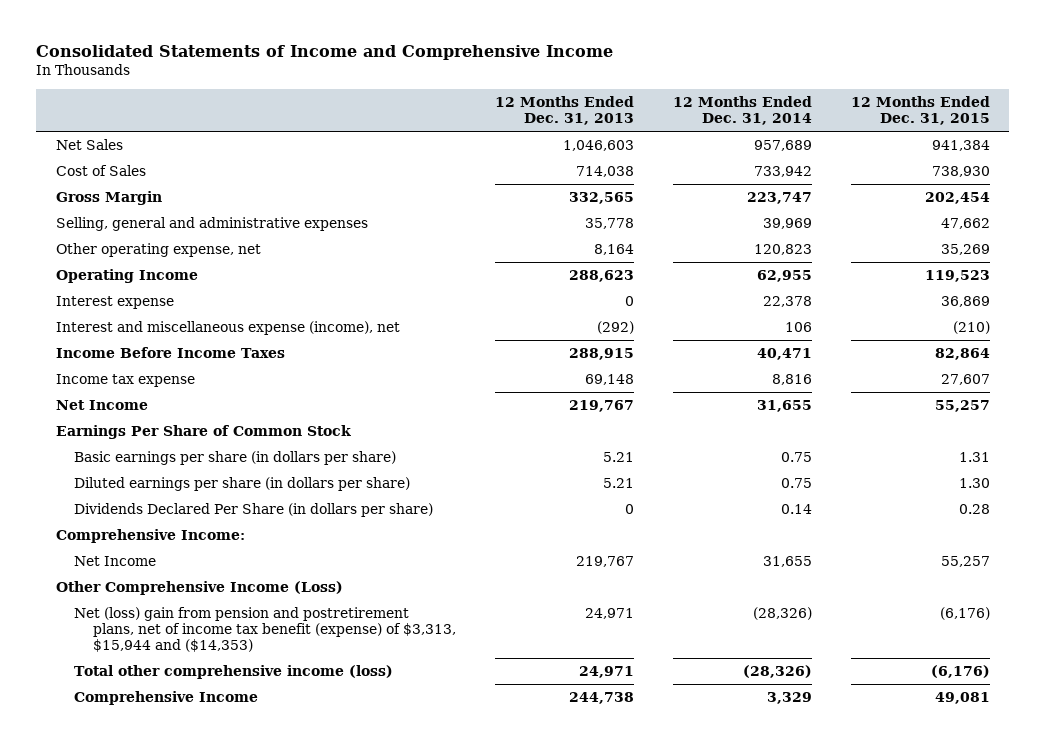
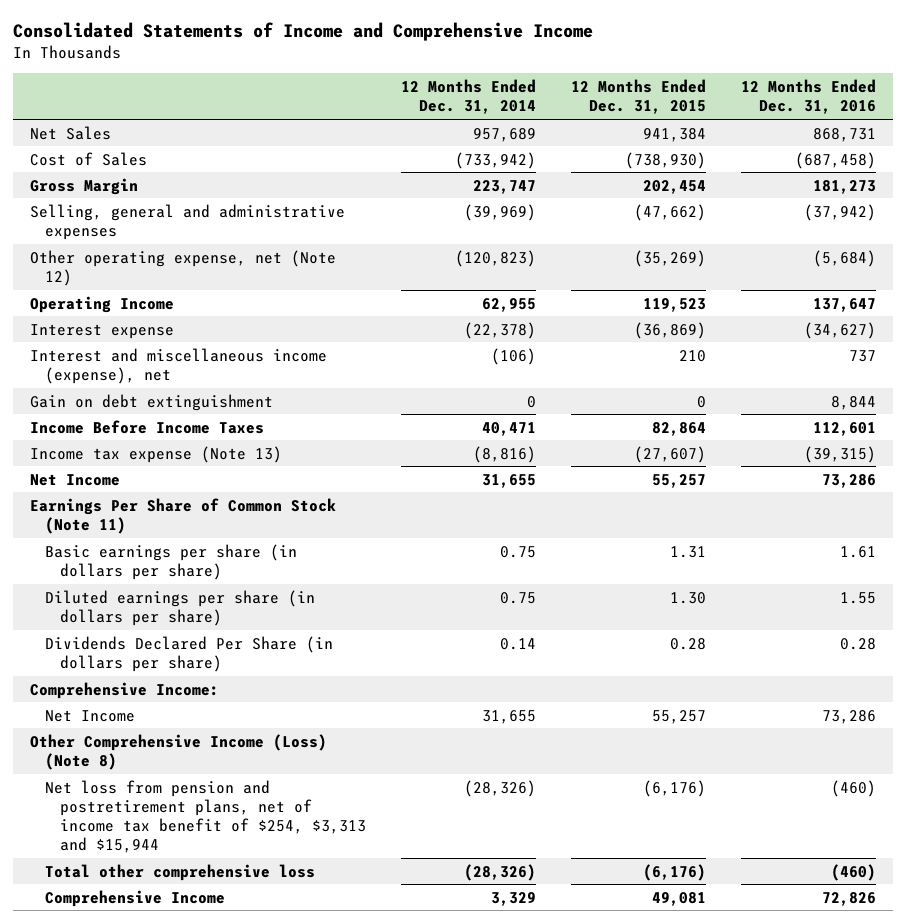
- | 12 Months Ended Dec. 31, 2013 | 12 Months Ended Dec. 31, 2014 | 12 Months Ended Dec. 31, 2015
+ | 12 Months Ended Dec. 31, 2014 | 12 Months Ended Dec. 31, 2015 | 12 Months Ended Dec. 31, 2016
- Cost of Sales | 714,038 | 733,942 | 738,930
+ Cost of Sales | (733,942) | (738,930) | (687,458)
- Selling, general and administrative expenses | 35,778 | 39,969 | 47,662
- Other operating expense, net | 8,164 | 120,823 | 35,269
+ Selling, general and administrative expenses | (39,969) | (47,662) | (37,942)
+ Other operating expense, net (Note 12) | (120,823) | (35,269) | (5,684)
- Interest expense | 0 | 22,378 | 36,869
- Interest and miscellaneous expense (income), net | (292) | 106 | (210)
+ Interest expense | (22,378) | (36,869) | (34,627)
+ Interest and miscellaneous income (expense), net | (106) | 210 | 737
+ Gain on debt extinguishment | 0 | 0 | 8,844
- Income tax expense | 69,148 | 8,816 | 27,607
+ Income tax expense (Note 13) | (8,816) | (27,607) | (39,315)
- Earnings Per Share of Common Stock
+ Earnings Per Share of Common Stock (Note 11)
- Other Comprehensive Income (Loss)
- Net (loss) gain from pension and postretirement plans, net of income tax benefit (expense) of $3,313, $15,944 and ($14,353) | 24,971 | (28,326) | (6,176)
- Total other comprehensive income (loss) | 24,971 | (28,326) | (6,176)
+ Other Comprehensive Income (Loss) (Note 8)
+ Net loss from pension and postretirement plans, net of income tax benefit of $254, $3,313 and $15,944 | (28,326) | (6,176) | (460)
+ Total other comprehensive loss | (28,326) | (6,176) | (460)

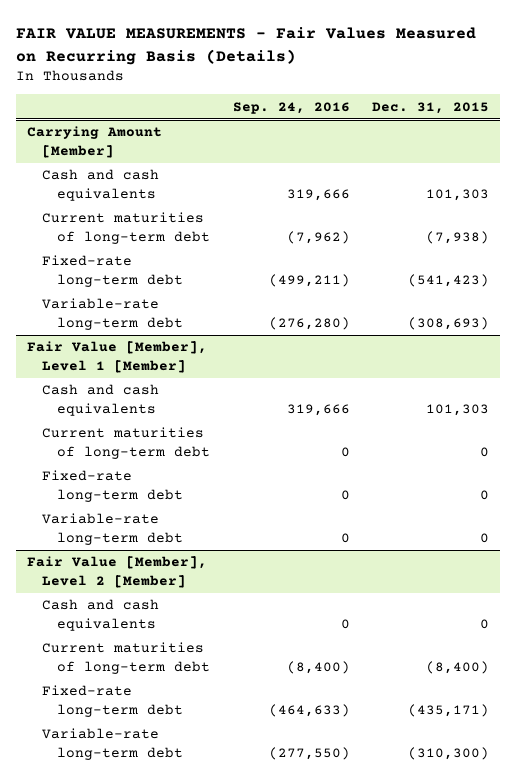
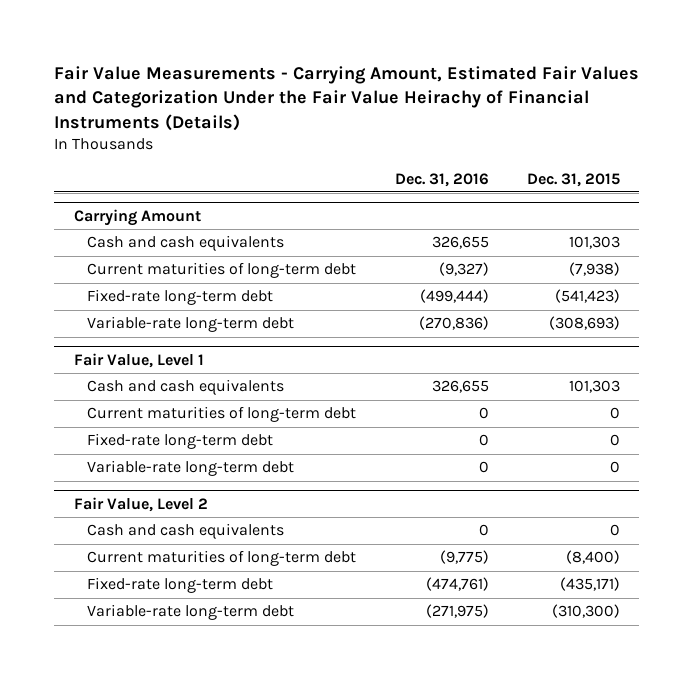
- FAIR VALUE MEASUREMENTS - Fair Values Measured on Recurring Basis (Details)
+ Fair Value Measurements - Carrying Amount, Estimated Fair Values and Categorization Under the Fair Value Heirachy of Financial Instruments (Details)
- | Sep. 24, 2016 | Dec. 31, 2015
+ | Dec. 31, 2016 | Dec. 31, 2015
- Carrying Amount [Member]
+ Carrying Amount
- Fair Value [Member], Level 1 [Member]
+ Fair Value, Level 1
- Fair Value [Member], Level 2 [Member]
+ Fair Value, Level 2

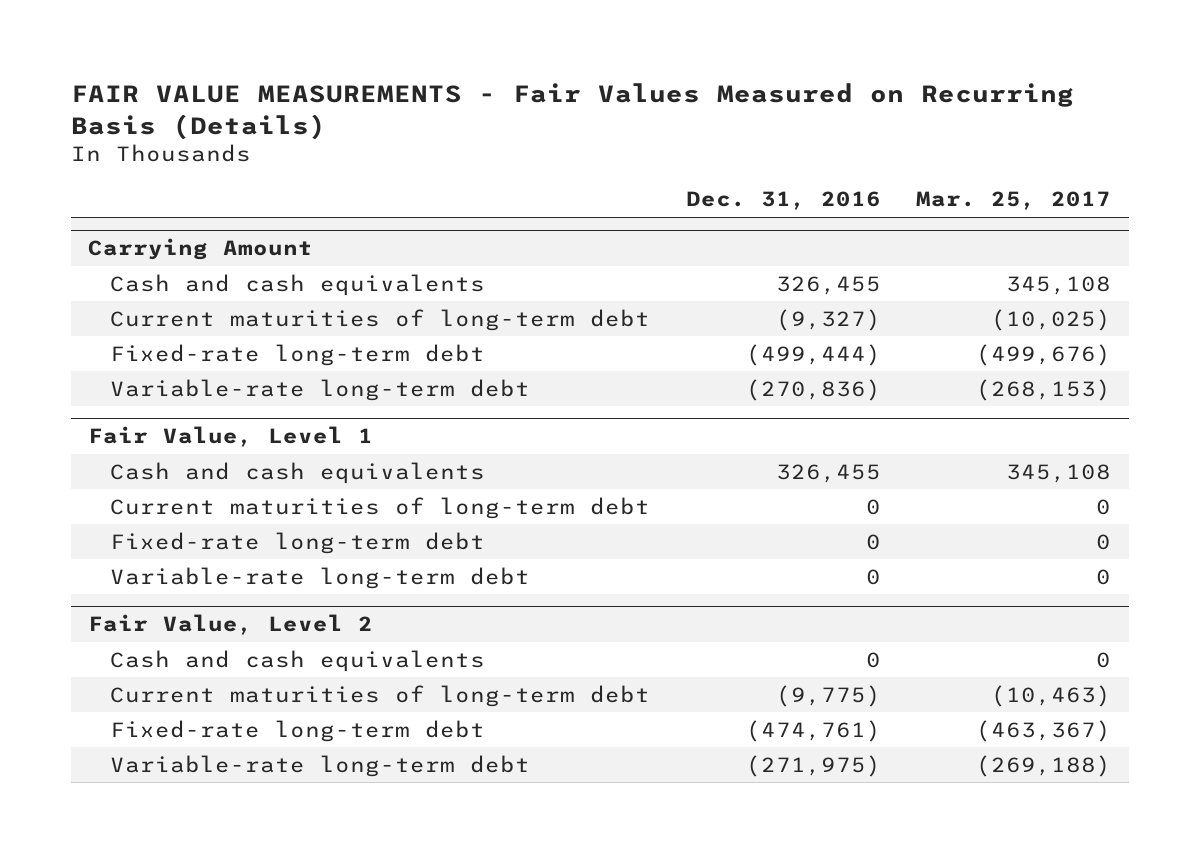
- Fair Value Measurements - Carrying Amount, Estimated Fair Values and Categorization Under the Fair Value Heirachy of Financial Instruments (Details)
+ FAIR VALUE MEASUREMENTS - Fair Values Measured on Recurring Basis (Details)
- | Dec. 31, 2016 | Dec. 31, 2015
+ | Dec. 31, 2016 | Mar. 25, 2017
@ Carrying Amount
- Cash and cash equivalents | 326,655 | 101,303
+ Cash and cash equivalents | 326,455 | 345,108
@ Fair Value, Level 1
- Cash and cash equivalents | 326,655 | 101,303
+ Cash and cash equivalents | 326,455 | 345,108

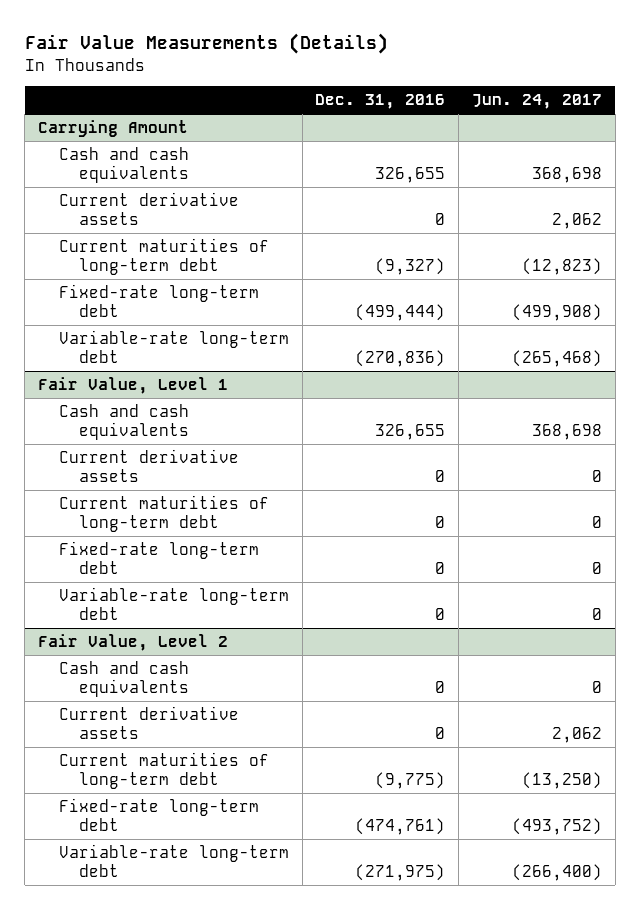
- FAIR VALUE MEASUREMENTS - Fair Values Measured on Recurring Basis (Details)
+ Fair Value Measurements (Details)
- | Dec. 31, 2016 | Mar. 25, 2017
+ | Dec. 31, 2016 | Jun. 24, 2017
@ Carrying Amount
- Cash and cash equivalents | 326,455 | 345,108
+ Cash and cash equivalents | 326,655 | 368,698
+ Current derivative assets | 0 | 2,062
@ Fair Value, Level 1
- Cash and cash equivalents | 326,455 | 345,108
+ Cash and cash equivalents | 326,655 | 368,698
+ Current derivative assets | 0 | 0
@ Fair Value, Level 2
+ Current derivative assets | 0 | 2,062

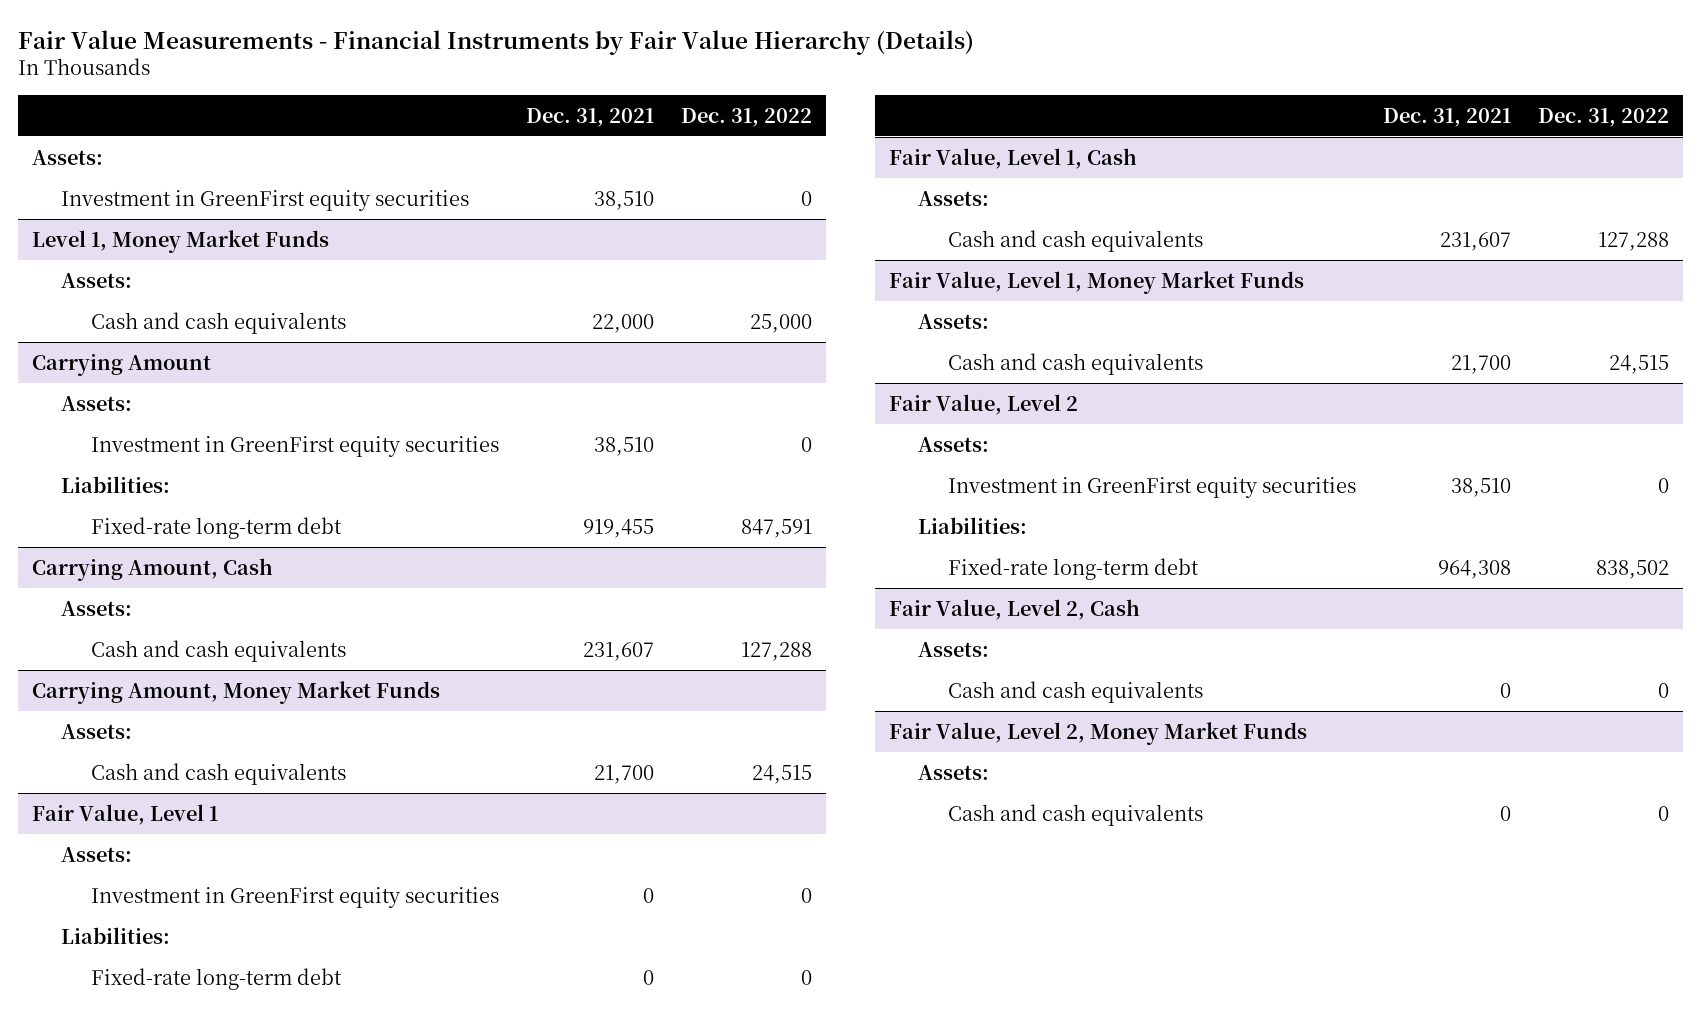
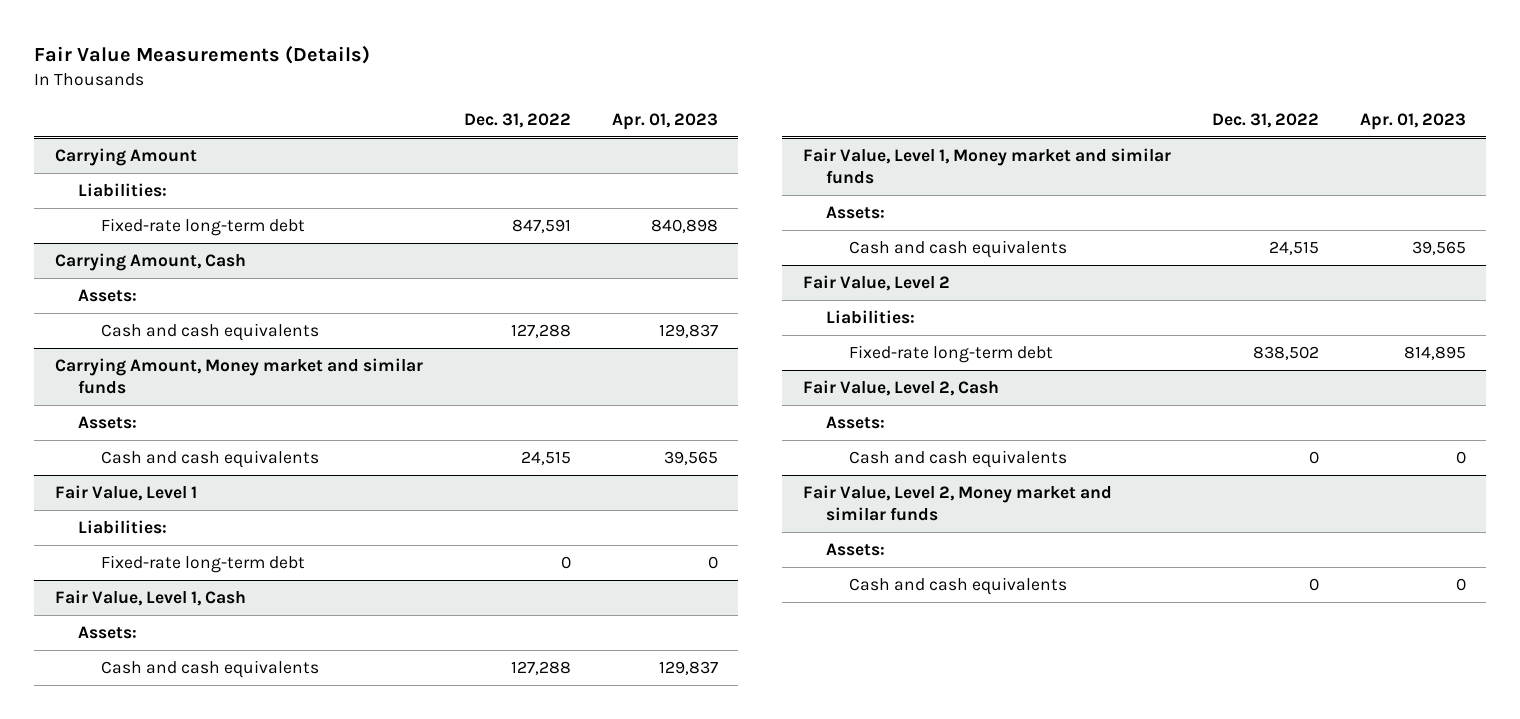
- Fair Value Measurements - Financial Instruments by Fair Value Hierarchy (Details)
+ Fair Value Measurements (Details)
- | Dec. 31, 2021 | Dec. 31, 2022
+ | Dec. 31, 2022 | Apr. 01, 2023
- Assets:
- Investment in GreenFirst equity securities | 38,510 | 0
- Level 1, Money Market Funds
- Assets:
- Cash and cash equivalents | 22,000 | 25,000
@ Carrying Amount
- Assets:
- Investment in GreenFirst equity securities | 38,510 | 0
- Carrying Amount, Money Market Funds
+ Carrying Amount, Money market and similar funds
@ Fair Value, Level 1
- Assets:
- Investment in GreenFirst equity securities | 0 | 0
- Fair Value, Level 1, Money Market Funds
+ Fair Value, Level 1, Money market and similar funds
@ Fair Value, Level 2
- Assets:
- Investment in GreenFirst equity securities | 38,510 | 0
- Fair Value, Level 2, Money Market Funds
+ Fair Value, Level 2, Money market and similar funds

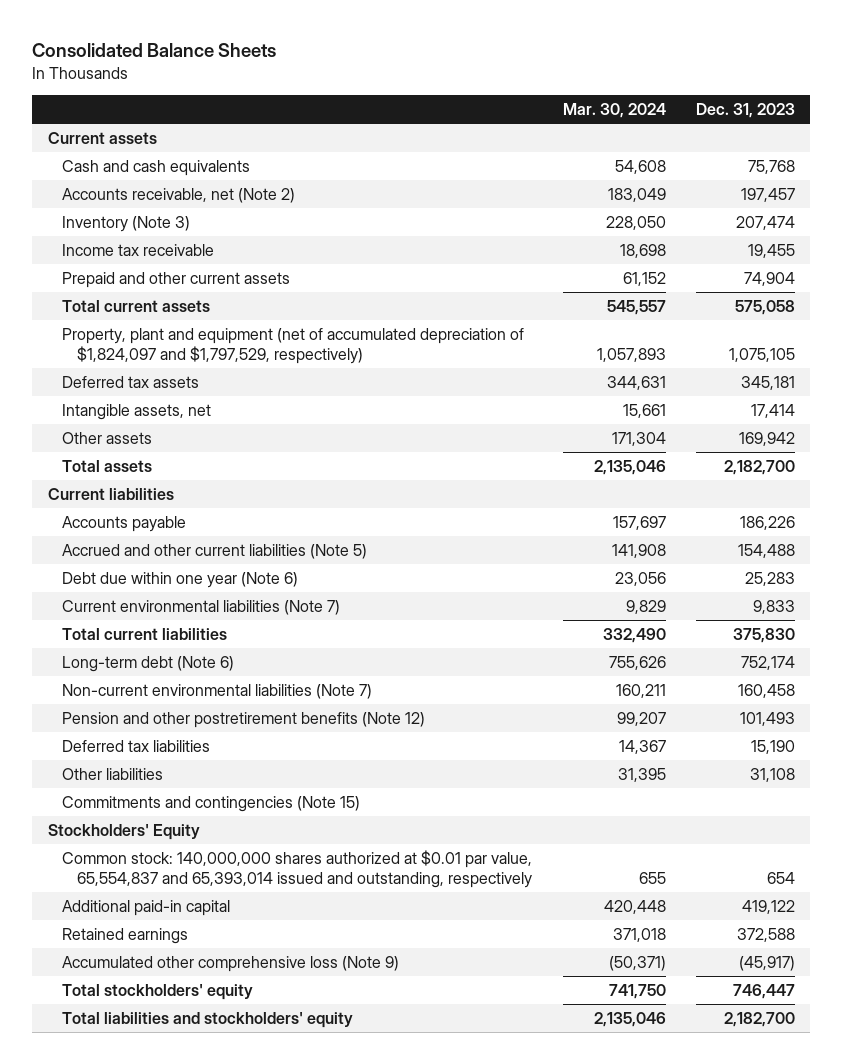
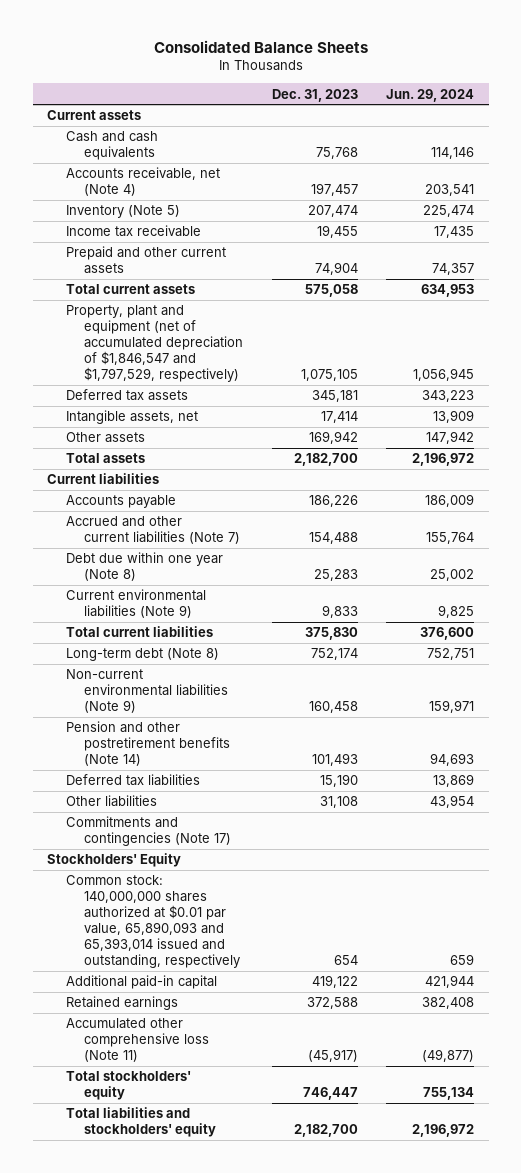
- | Mar. 30, 2024 | Dec. 31, 2023
+ | Dec. 31, 2023 | Jun. 29, 2024
- Accounts receivable, net (Note 2) | 183,049 | 197,457
- Inventory (Note 3) | 228,050 | 207,474
+ Accounts receivable, net (Note 4) | 197,457 | 203,541
+ Inventory (Note 5) | 207,474 | 225,474
- Property, plant and equipment (net of accumulated depreciation of $1,824,097 and $1,797,529, respectively) | 1,057,893 | 1,075,105
+ Property, plant and equipment (net of accumulated depreciation of $1,846,547 and $1,797,529, respectively) | 1,075,105 | 1,056,945
- Accrued and other current liabilities (Note 5) | 141,908 | 154,488
- Debt due within one year (Note 6) | 23,056 | 25,283
- Current environmental liabilities (Note 7) | 9,829 | 9,833
+ Accrued and other current liabilities (Note 7) | 154,488 | 155,764
+ Debt due within one year (Note 8) | 25,283 | 25,002
+ Current environmental liabilities (Note 9) | 9,833 | 9,825
- Long-term debt (Note 6) | 755,626 | 752,174
- Non-current environmental liabilities (Note 7) | 160,211 | 160,458
- Pension and other postretirement benefits (Note 12) | 99,207 | 101,493
+ Long-term debt (Note 8) | 752,174 | 752,751
+ Non-current environmental liabilities (Note 9) | 160,458 | 159,971
+ Pension and other postretirement benefits (Note 14) | 101,493 | 94,693
- Commitments and contingencies (Note 15)
+ Commitments and contingencies (Note 17)
- Common stock: 140,000,000 shares authorized at $0.01 par value, 65,554,837 and 65,393,014 issued and outstanding, respectively | 655 | 654
+ Common stock: 140,000,000 shares authorized at $0.01 par value, 65,890,093 and 65,393,014 issued and outstanding, respectively | 654 | 659
- Accumulated other comprehensive loss (Note 9) | (50,371) | (45,917)
+ Accumulated other comprehensive loss (Note 11) | (45,917) | (49,877)

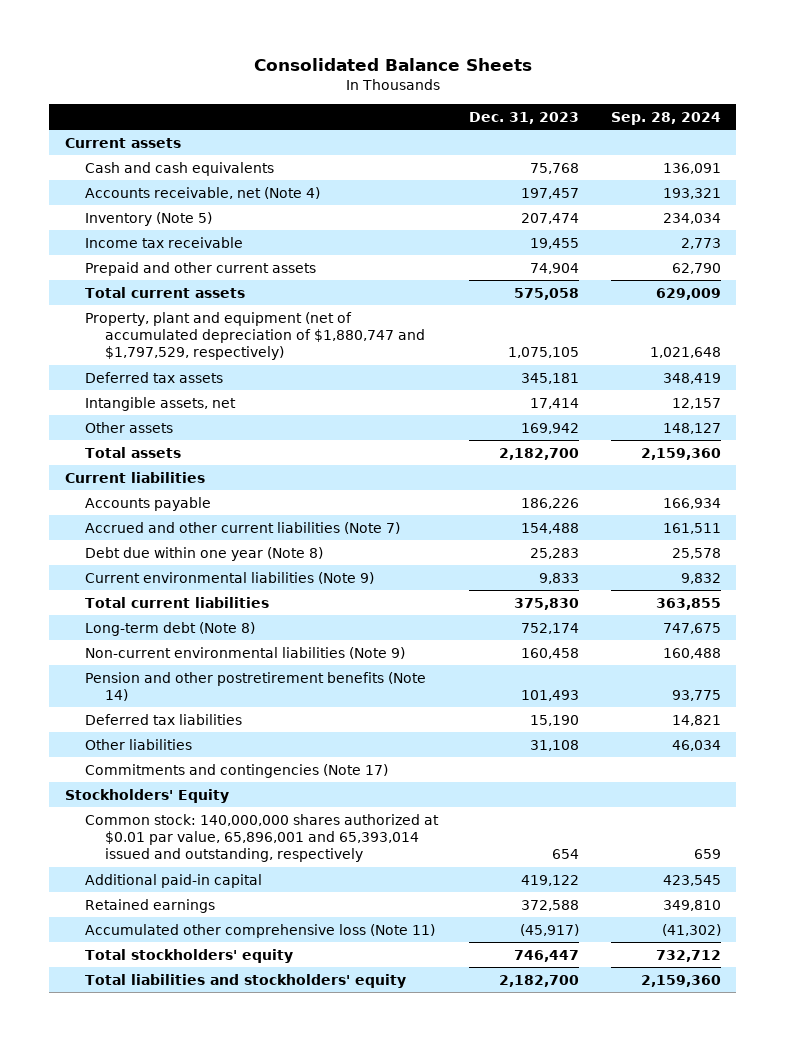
- | Dec. 31, 2023 | Jun. 29, 2024
+ | Dec. 31, 2023 | Sep. 28, 2024
- Property, plant and equipment (net of accumulated depreciation of $1,846,547 and $1,797,529, respectively) | 1,075,105 | 1,056,945
+ Property, plant and equipment (net of accumulated depreciation of $1,880,747 and $1,797,529, respectively) | 1,075,105 | 1,021,648
- Common stock: 140,000,000 shares authorized at $0.01 par value, 65,890,093 and 65,393,014 issued and outstanding, respectively | 654 | 659
+ Common stock: 140,000,000 shares authorized at $0.01 par value, 65,896,001 and 65,393,014 issued and outstanding, respectively | 654 | 659

